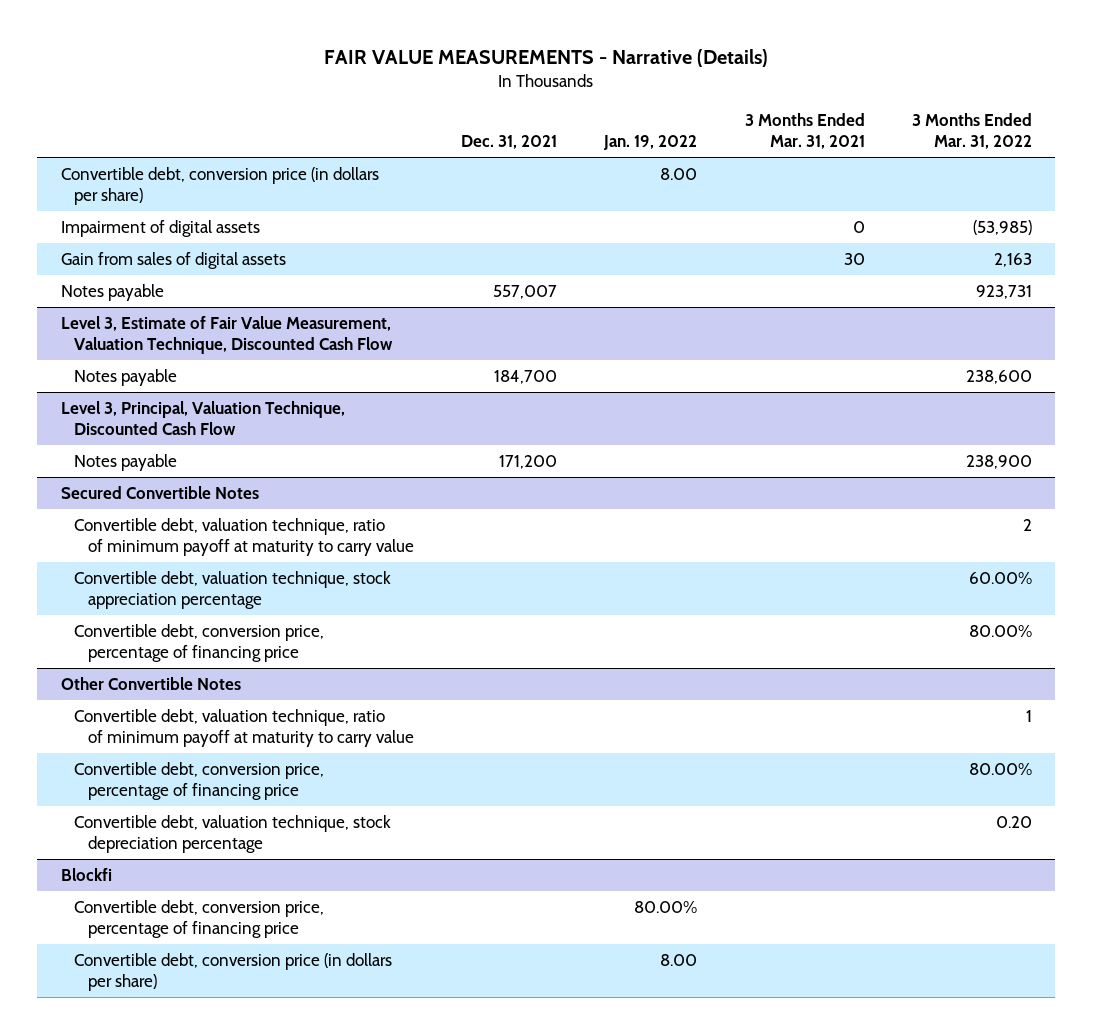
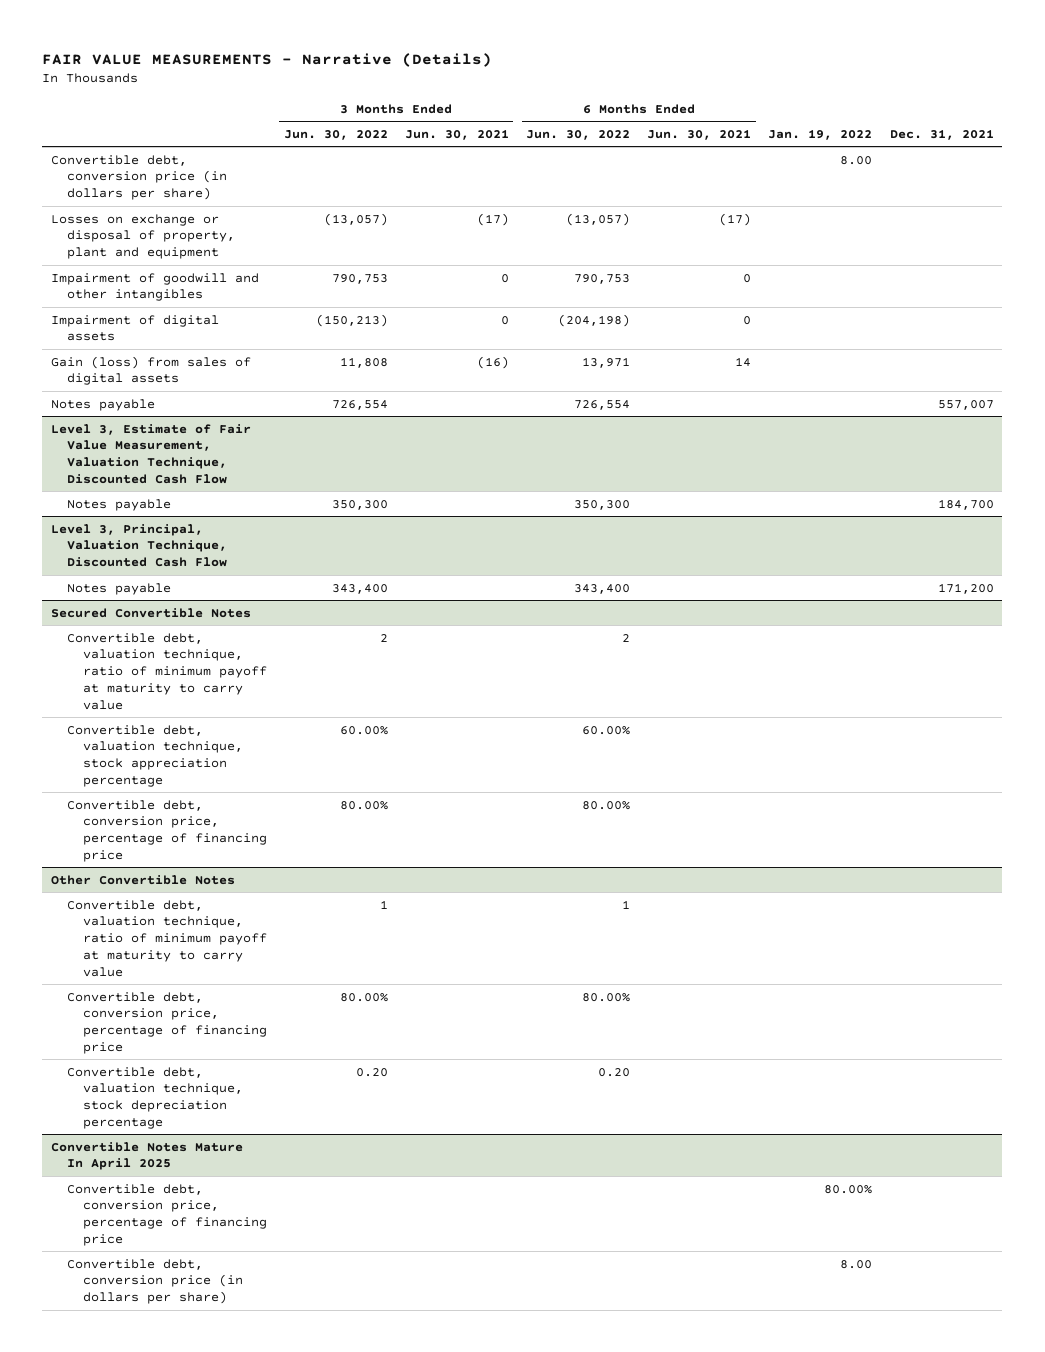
- | Dec. 31, 2021 | Jan. 19, 2022 | 3 Months Ended Mar. 31, 2021 | 3 Months Ended Mar. 31, 2022
+ | 3 Months Ended Jun. 30, 2022 | 3 Months Ended Jun. 30, 2021 | 6 Months Ended Jun. 30, 2022 | 6 Months Ended Jun. 30, 2021 | Jan. 19, 2022 | Dec. 31, 2021
+ Losses on exchange or disposal of property, plant and equipment | (13,057) | (17) | (13,057) | (17) | |
+ Impairment of goodwill and other intangibles | 790,753 | 0 | 790,753 | 0 | |
- Gain from sales of digital assets | | | 30 | 2,163
+ Gain (loss) from sales of digital assets | 11,808 | (16) | 13,971 | 14 | |
- Blockfi
+ Convertible Notes Mature In April 2025

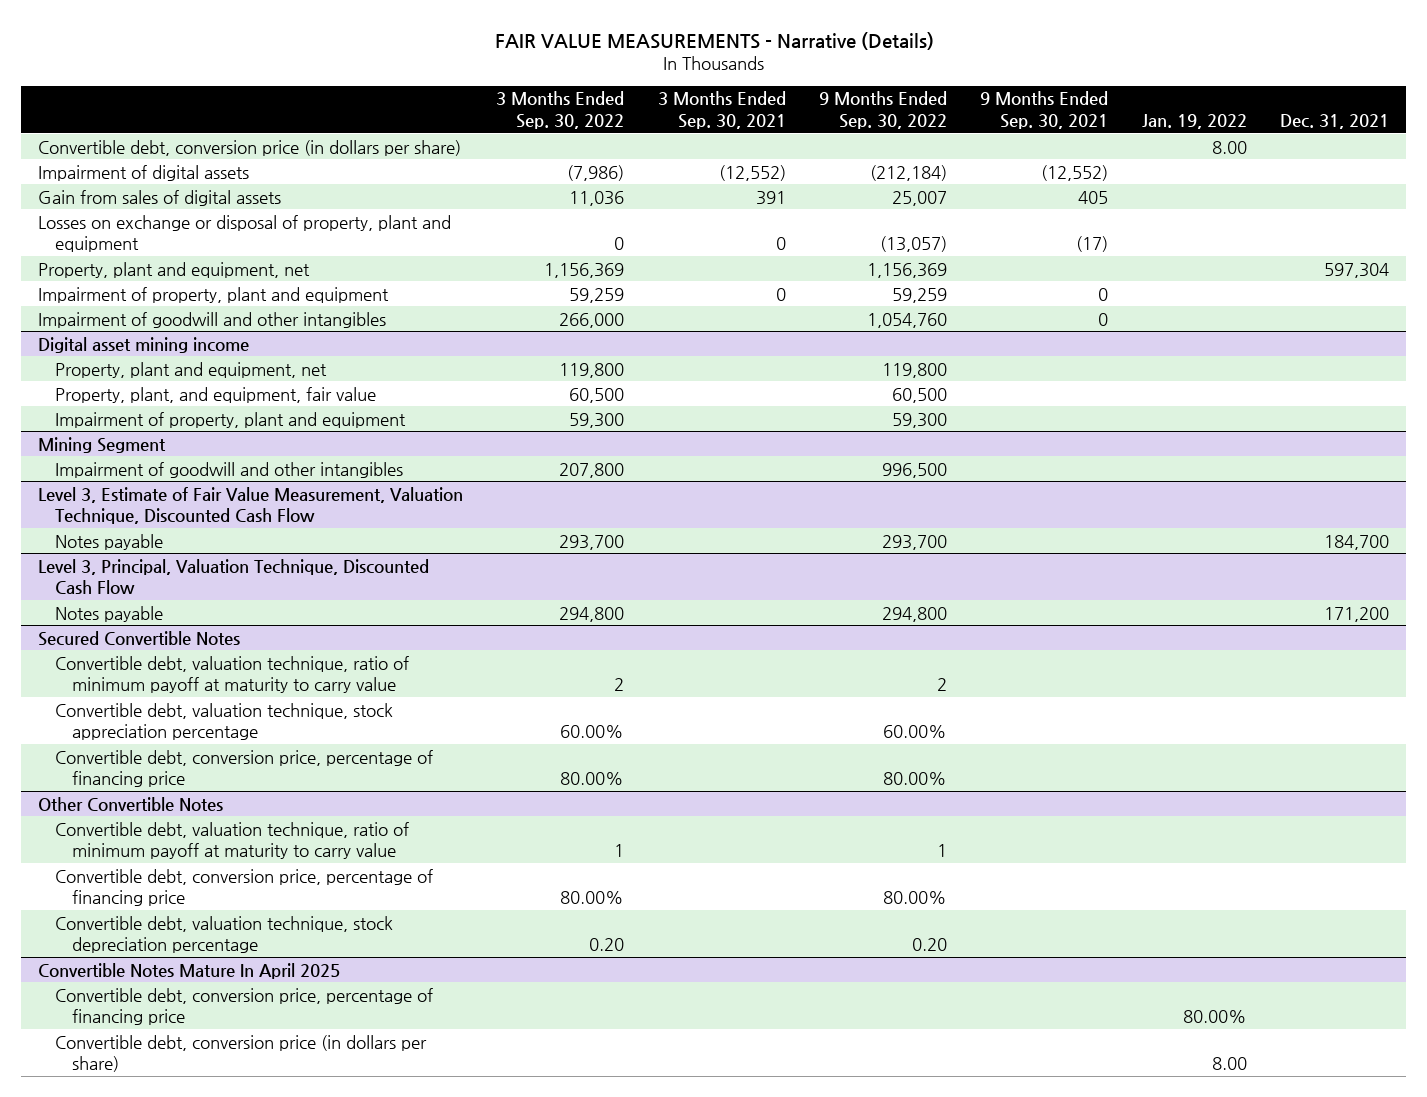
- | 3 Months Ended Jun. 30, 2022 | 3 Months Ended Jun. 30, 2021 | 6 Months Ended Jun. 30, 2022 | 6 Months Ended Jun. 30, 2021 | Jan. 19, 2022 | Dec. 31, 2021
+ | 3 Months Ended Sep. 30, 2022 | 3 Months Ended Sep. 30, 2021 | 9 Months Ended Sep. 30, 2022 | 9 Months Ended Sep. 30, 2021 | Jan. 19, 2022 | Dec. 31, 2021
moved up: Impairment of digital assets | (7,986) | (12,552) | (212,184) | (12,552) | |
+ Gain from sales of digital assets | 11,036 | 391 | 25,007 | 405 | |
+ Property, plant and equipment, net | 1,156,369 | | 1,156,369 | | | 597,304
+ Impairment of property, plant and equipment | 59,259 | 0 | 59,259 | 0 | |
- Gain (loss) from sales of digital assets | 11,808 | (16) | 13,971 | 14 | |
- Notes payable | 726,554 | | 726,554 | | | 557,007
+ Digital asset mining income
+ Property, plant and equipment, net | 119,800 | | 119,800 | | |
+ Property, plant, and equipment, fair value | 60,500 | | 60,500 | | |
+ Impairment of property, plant and equipment | 59,300 | | 59,300 | | |
+ Mining Segment
+ Impairment of goodwill and other intangibles | 207,800 | | 996,500 | | |

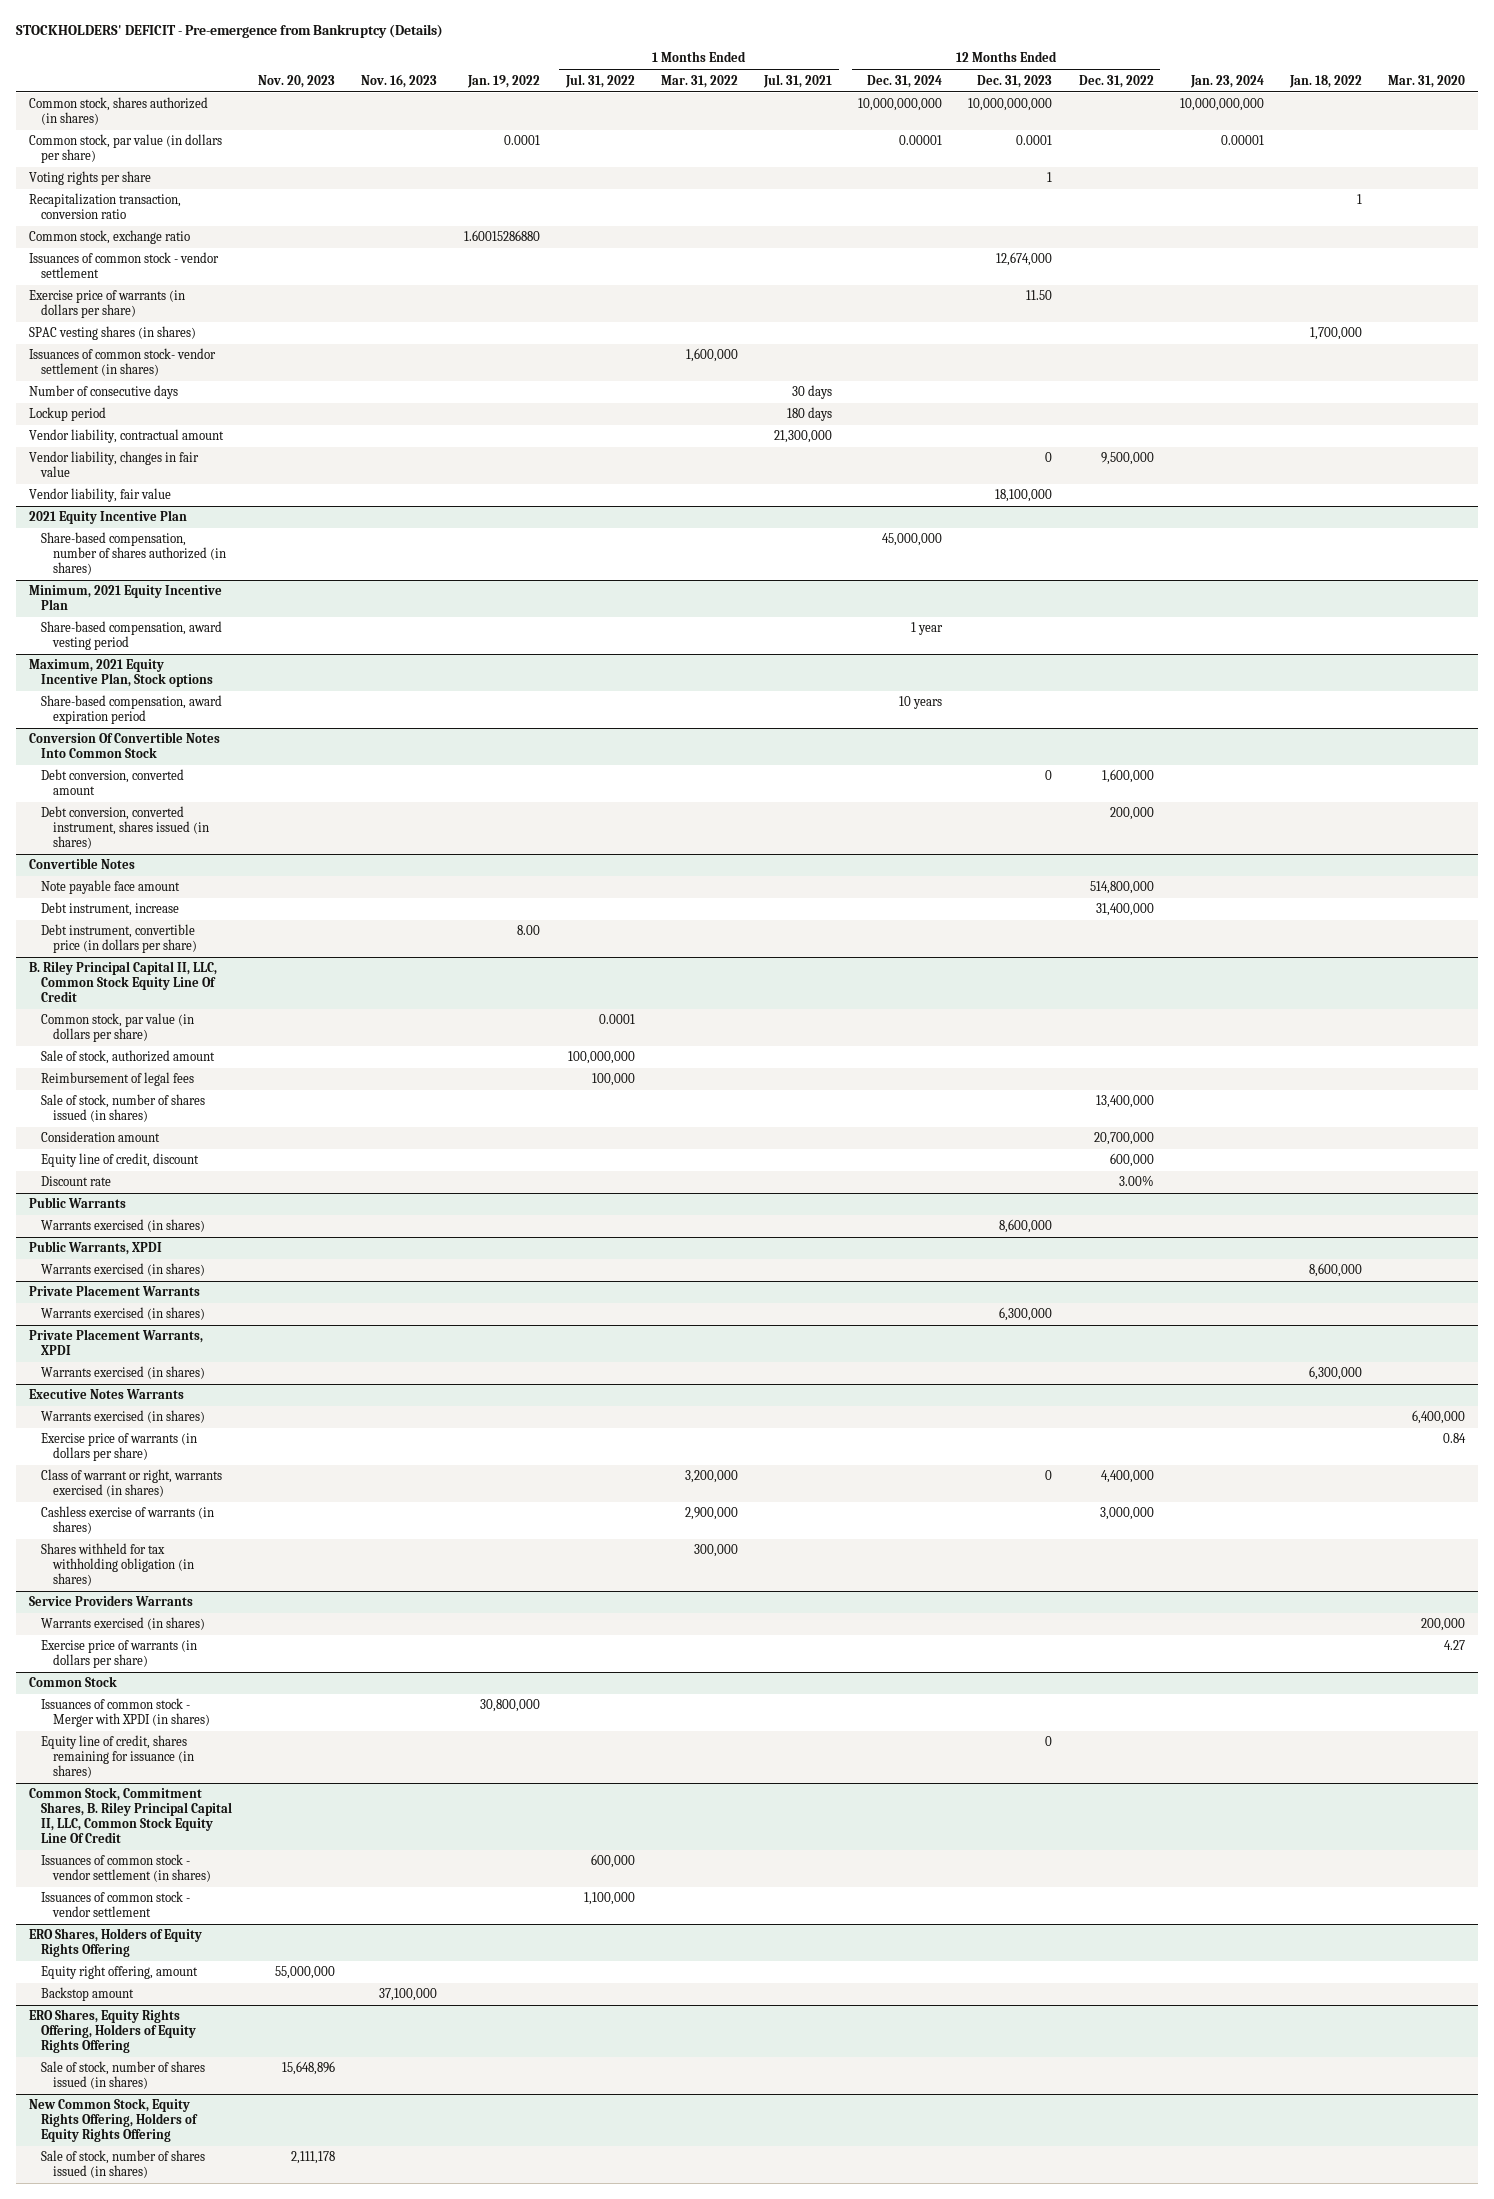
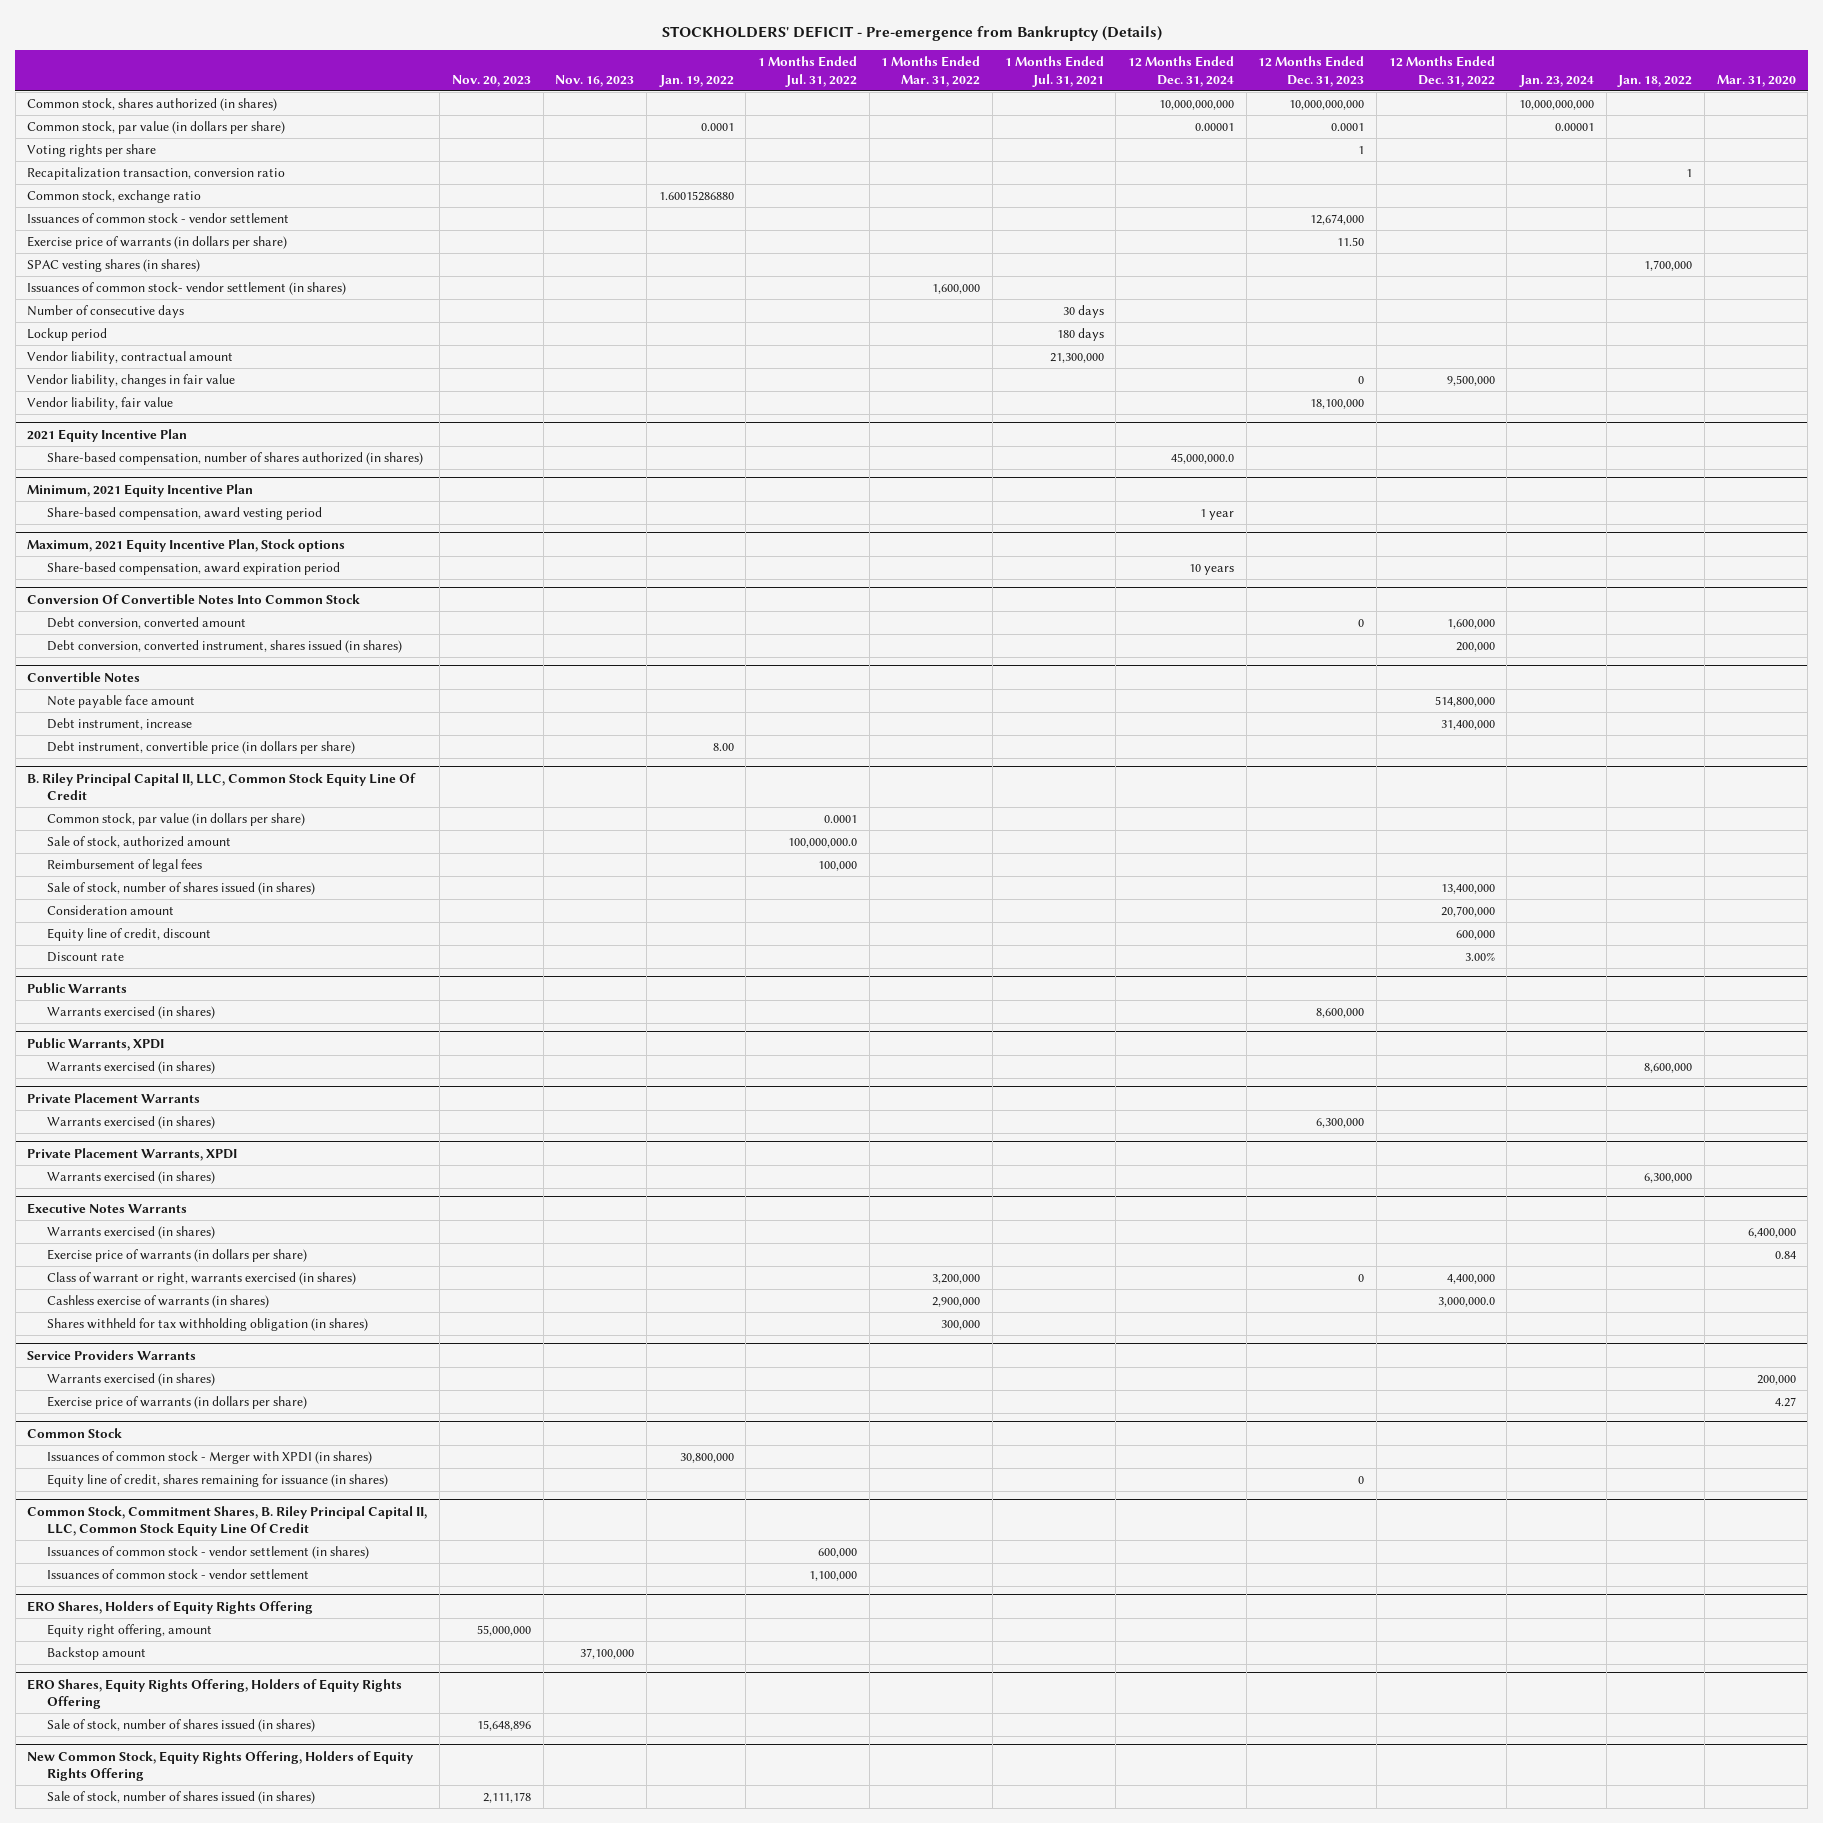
@ 2021 Equity Incentive Plan
- Share-based compensation, number of shares authorized (in shares) | | | | | | | 45,000,000 | | | | |
+ Share-based compensation, number of shares authorized (in shares) | | | | | | | 45,000,000.0 | | | | |
@ B. Riley Principal Capital II, LLC, Common Stock Equity Line Of Credit
- Sale of stock, authorized amount | | | | 100,000,000 | | | | | | | |
+ Sale of stock, authorized amount | | | | 100,000,000.0 | | | | | | | |
@ Executive Notes Warrants
- Cashless exercise of warrants (in shares) | | | | | 2,900,000 | | | | 3,000,000 | | |
+ Cashless exercise of warrants (in shares) | | | | | 2,900,000 | | | | 3,000,000.0 | | |

